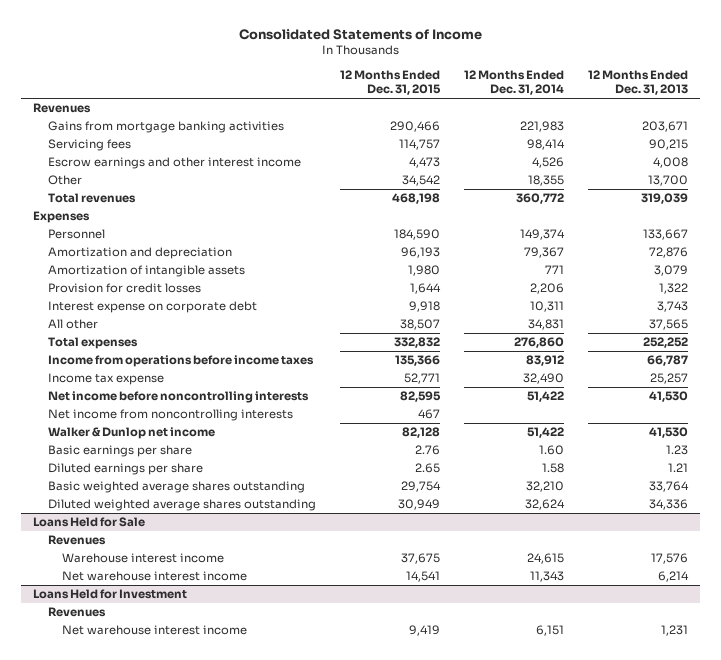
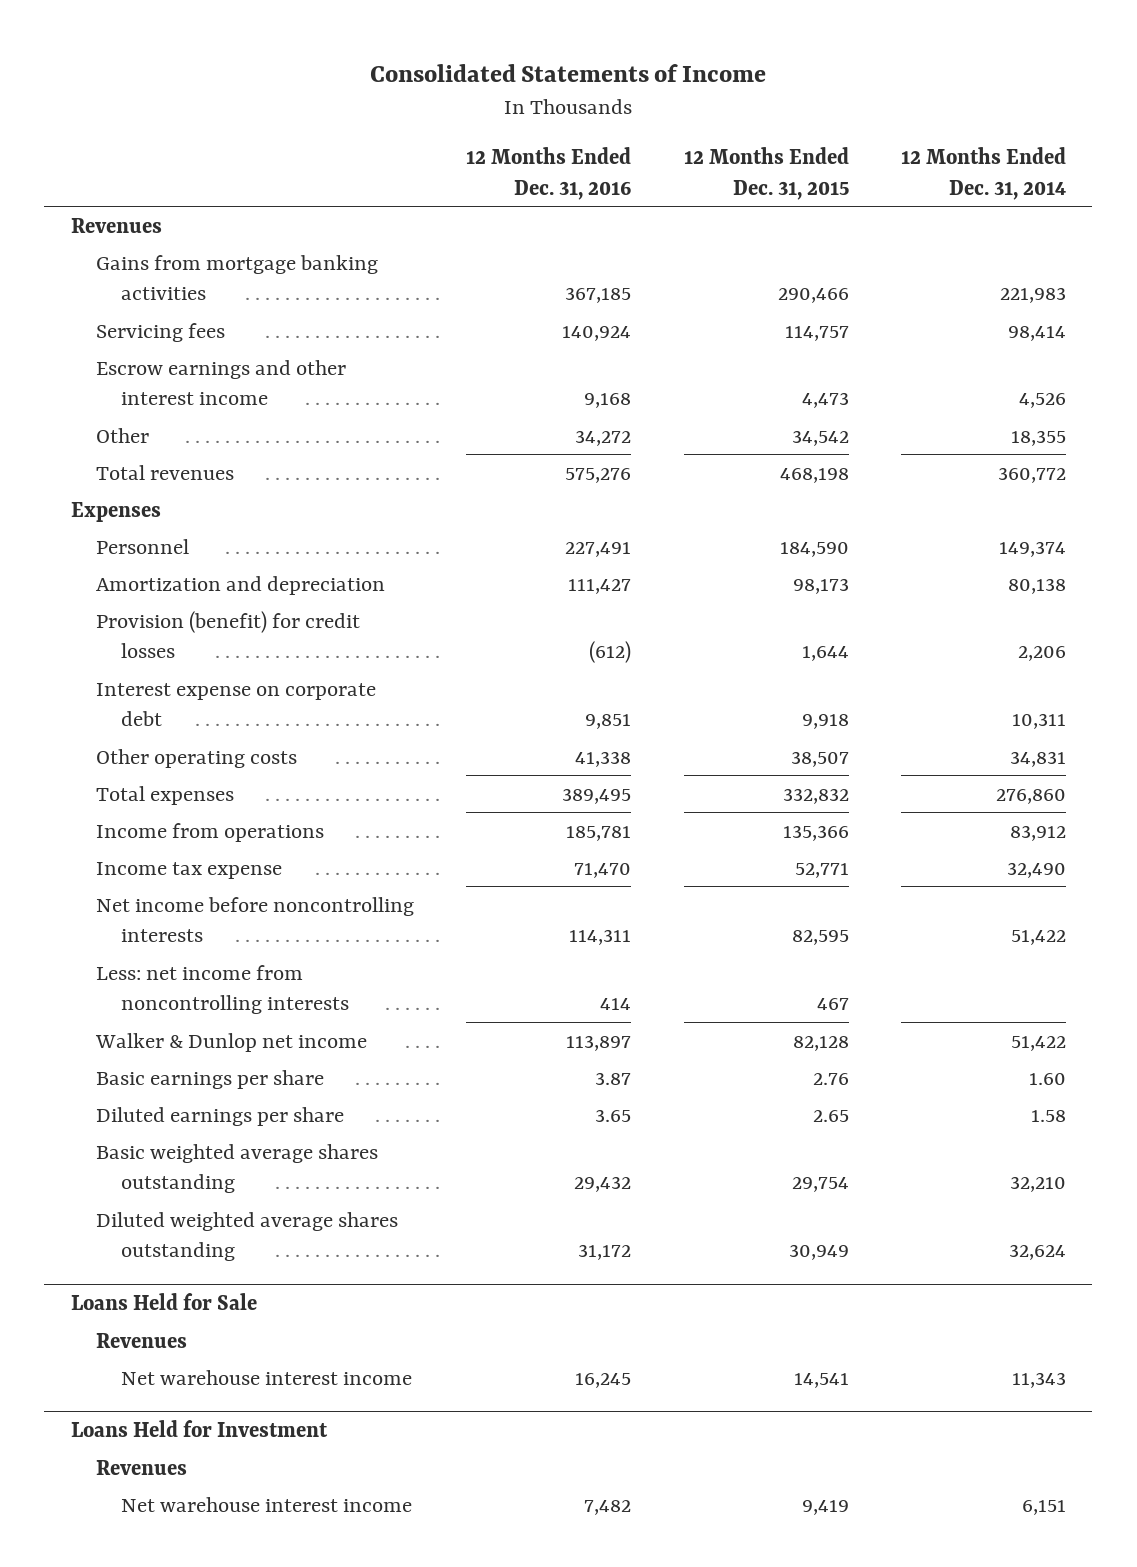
- | 12 Months Ended Dec. 31, 2015 | 12 Months Ended Dec. 31, 2014 | 12 Months Ended Dec. 31, 2013
+ | 12 Months Ended Dec. 31, 2016 | 12 Months Ended Dec. 31, 2015 | 12 Months Ended Dec. 31, 2014
- Amortization and depreciation | 96,193 | 79,367 | 72,876
- Amortization of intangible assets | 1,980 | 771 | 3,079
- Provision for credit losses | 1,644 | 2,206 | 1,322
+ Amortization and depreciation | 111,427 | 98,173 | 80,138
+ Provision (benefit) for credit losses | (612) | 1,644 | 2,206
- All other | 38,507 | 34,831 | 37,565
+ Other operating costs | 41,338 | 38,507 | 34,831
- Income from operations before income taxes | 135,366 | 83,912 | 66,787
+ Income from operations | 185,781 | 135,366 | 83,912
- Net income from noncontrolling interests | 467 | |
+ Less: net income from noncontrolling interests | 414 | 467 |
@ Loans Held for Sale
- Warehouse interest income | 37,675 | 24,615 | 17,576

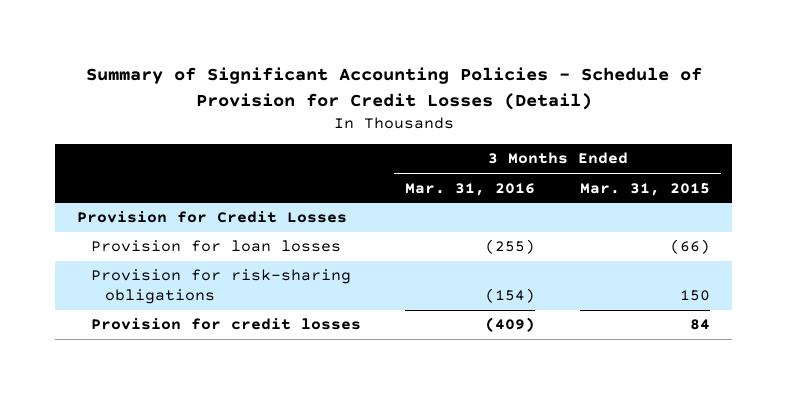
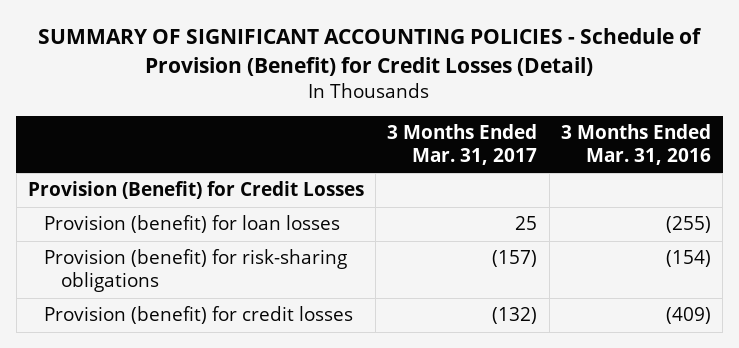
- Summary of Significant Accounting Policies - Schedule of Provision for Credit Losses (Detail)
+ SUMMARY OF SIGNIFICANT ACCOUNTING POLICIES - Schedule of Provision (Benefit) for Credit Losses (Detail)
- | 3 Months Ended Mar. 31, 2016 | 3 Months Ended Mar. 31, 2015
+ | 3 Months Ended Mar. 31, 2017 | 3 Months Ended Mar. 31, 2016
- Provision for Credit Losses
- Provision for loan losses | (255) | (66)
- Provision for risk-sharing obligations | (154) | 150
- Provision for credit losses | (409) | 84
+ Provision (Benefit) for Credit Losses
+ Provision (benefit) for loan losses | 25 | (255)
+ Provision (benefit) for risk-sharing obligations | (157) | (154)
+ Provision (benefit) for credit losses | (132) | (409)

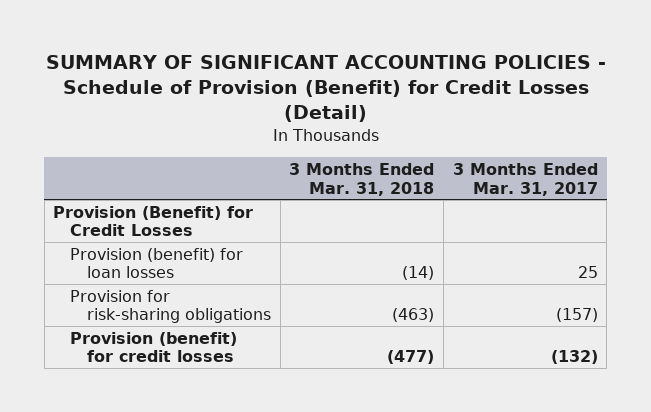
- | 3 Months Ended Mar. 31, 2017 | 3 Months Ended Mar. 31, 2016
+ | 3 Months Ended Mar. 31, 2018 | 3 Months Ended Mar. 31, 2017
- Provision (benefit) for risk-sharing obligations | (157) | (154)
+ Provision for risk-sharing obligations | (463) | (157)

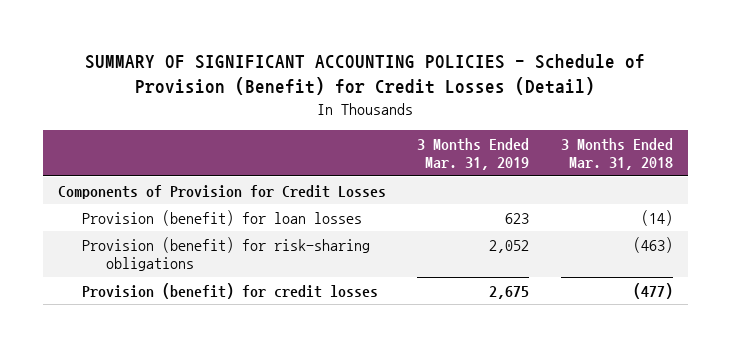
- | 3 Months Ended Mar. 31, 2018 | 3 Months Ended Mar. 31, 2017
+ | 3 Months Ended Mar. 31, 2019 | 3 Months Ended Mar. 31, 2018
- Provision (Benefit) for Credit Losses
+ Components of Provision for Credit Losses
- Provision for risk-sharing obligations | (463) | (157)
+ Provision (benefit) for risk-sharing obligations | 2,052 | (463)

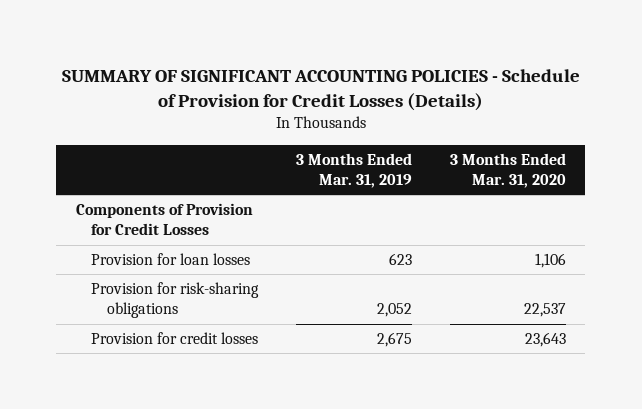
- SUMMARY OF SIGNIFICANT ACCOUNTING POLICIES - Schedule of Provision (Benefit) for Credit Losses (Detail)
+ SUMMARY OF SIGNIFICANT ACCOUNTING POLICIES - Schedule of Provision for Credit Losses (Details)
- | 3 Months Ended Mar. 31, 2019 | 3 Months Ended Mar. 31, 2018
+ | 3 Months Ended Mar. 31, 2019 | 3 Months Ended Mar. 31, 2020
- Provision (benefit) for loan losses | 623 | (14)
- Provision (benefit) for risk-sharing obligations | 2,052 | (463)
- Provision (benefit) for credit losses | 2,675 | (477)
+ Provision for loan losses | 623 | 1,106
+ Provision for risk-sharing obligations | 2,052 | 22,537
+ Provision for credit losses | 2,675 | 23,643

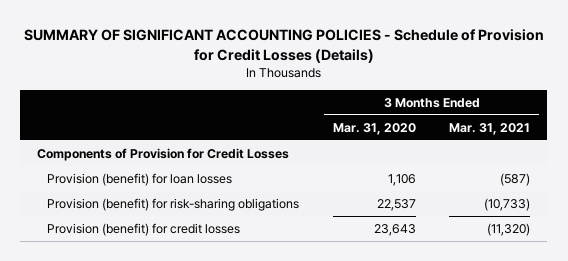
- | 3 Months Ended Mar. 31, 2019 | 3 Months Ended Mar. 31, 2020
+ | 3 Months Ended Mar. 31, 2020 | 3 Months Ended Mar. 31, 2021
- Provision for loan losses | 623 | 1,106
- Provision for risk-sharing obligations | 2,052 | 22,537
- Provision for credit losses | 2,675 | 23,643
+ Provision (benefit) for loan losses | 1,106 | (587)
+ Provision (benefit) for risk-sharing obligations | 22,537 | (10,733)
+ Provision (benefit) for credit losses | 23,643 | (11,320)

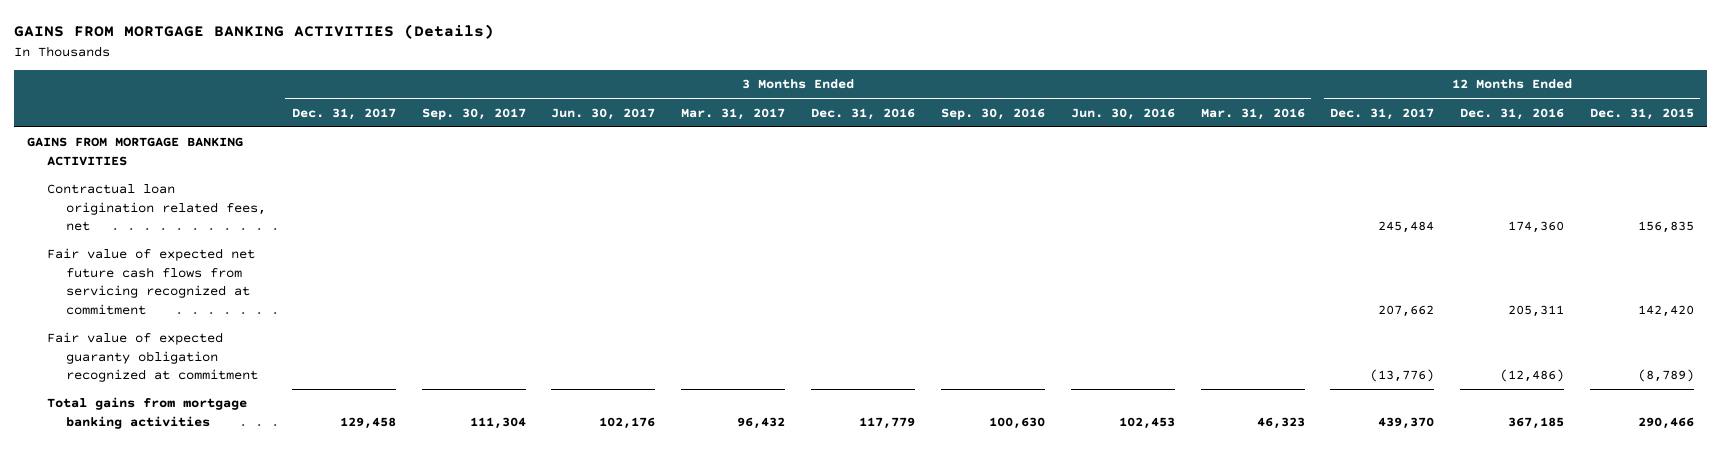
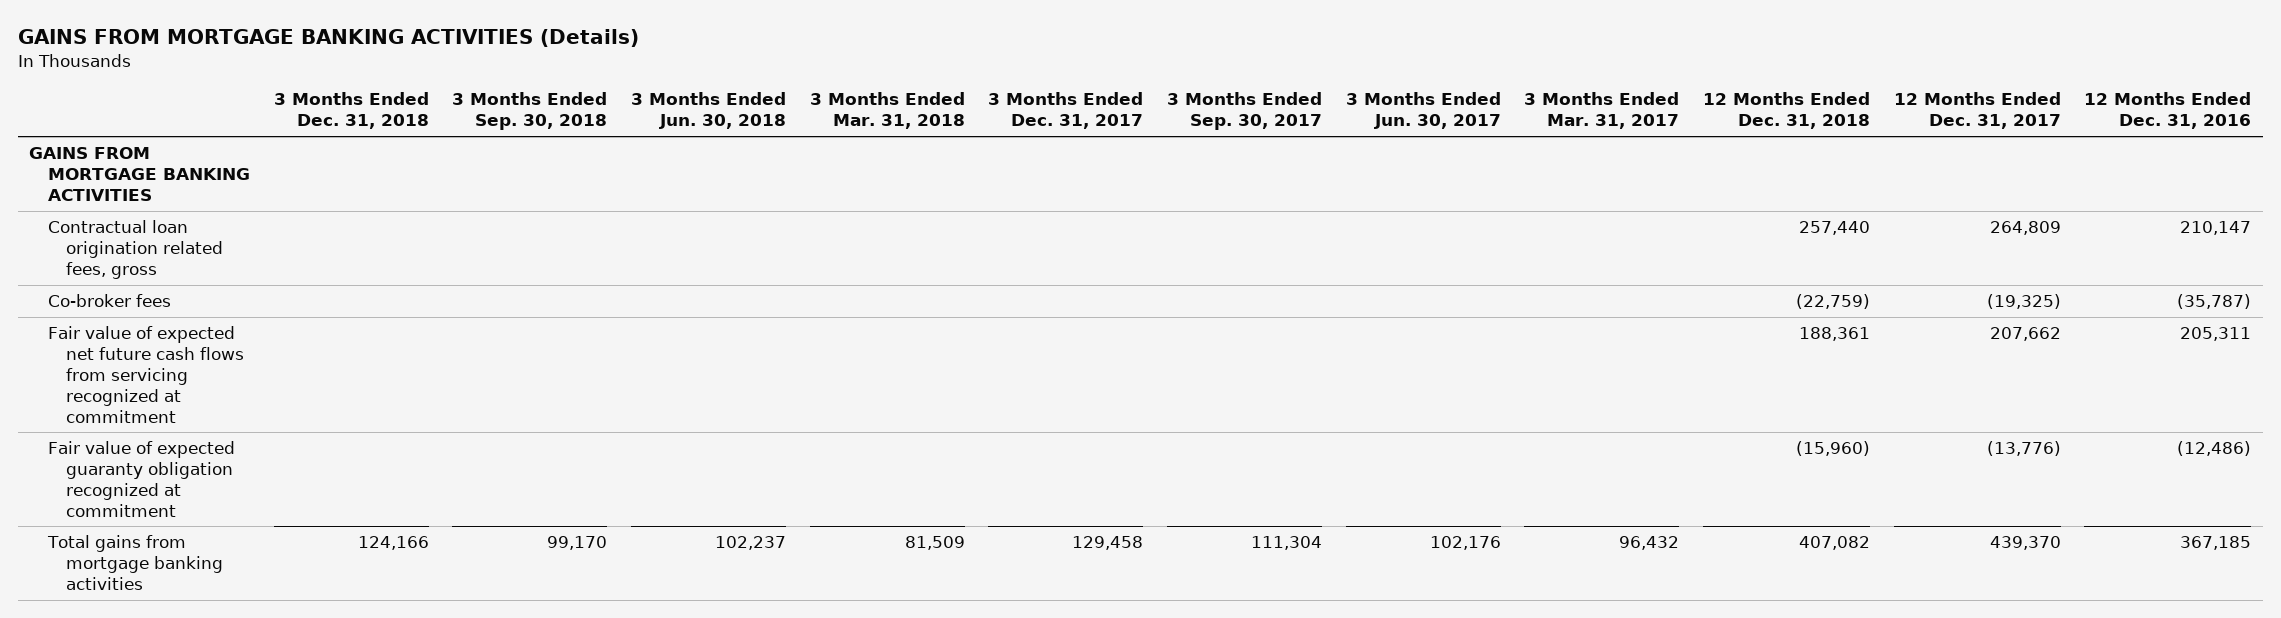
- | 3 Months Ended Dec. 31, 2017 | 3 Months Ended Sep. 30, 2017 | 3 Months Ended Jun. 30, 2017 | 3 Months Ended Mar. 31, 2017 | 3 Months Ended Dec. 31, 2016 | 3 Months Ended Sep. 30, 2016 | 3 Months Ended Jun. 30, 2016 | 3 Months Ended Mar. 31, 2016 | 12 Months Ended Dec. 31, 2017 | 12 Months Ended Dec. 31, 2016 | 12 Months Ended Dec. 31, 2015
+ | 3 Months Ended Dec. 31, 2018 | 3 Months Ended Sep. 30, 2018 | 3 Months Ended Jun. 30, 2018 | 3 Months Ended Mar. 31, 2018 | 3 Months Ended Dec. 31, 2017 | 3 Months Ended Sep. 30, 2017 | 3 Months Ended Jun. 30, 2017 | 3 Months Ended Mar. 31, 2017 | 12 Months Ended Dec. 31, 2018 | 12 Months Ended Dec. 31, 2017 | 12 Months Ended Dec. 31, 2016
- Contractual loan origination related fees, net | | | | | | | | | 245,484 | 174,360 | 156,835
+ Contractual loan origination related fees, gross | | | | | | | | | 257,440 | 264,809 | 210,147
+ Co-broker fees | | | | | | | | | (22,759) | (19,325) | (35,787)

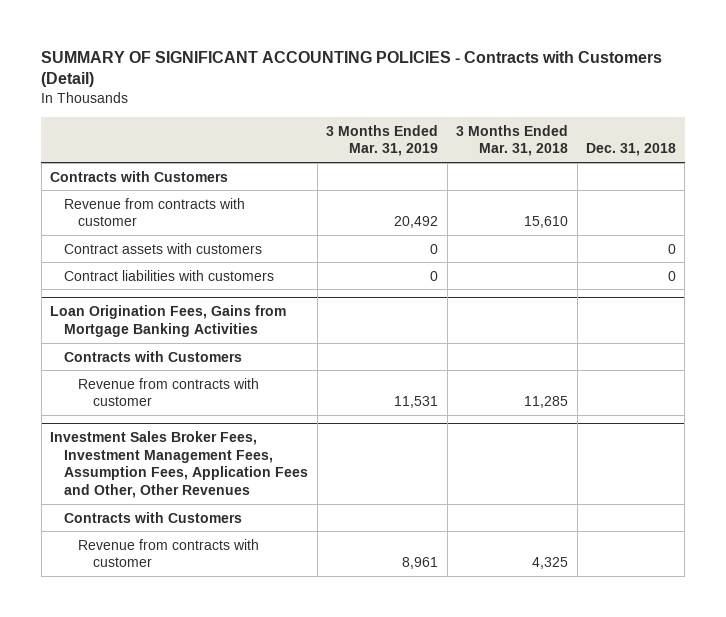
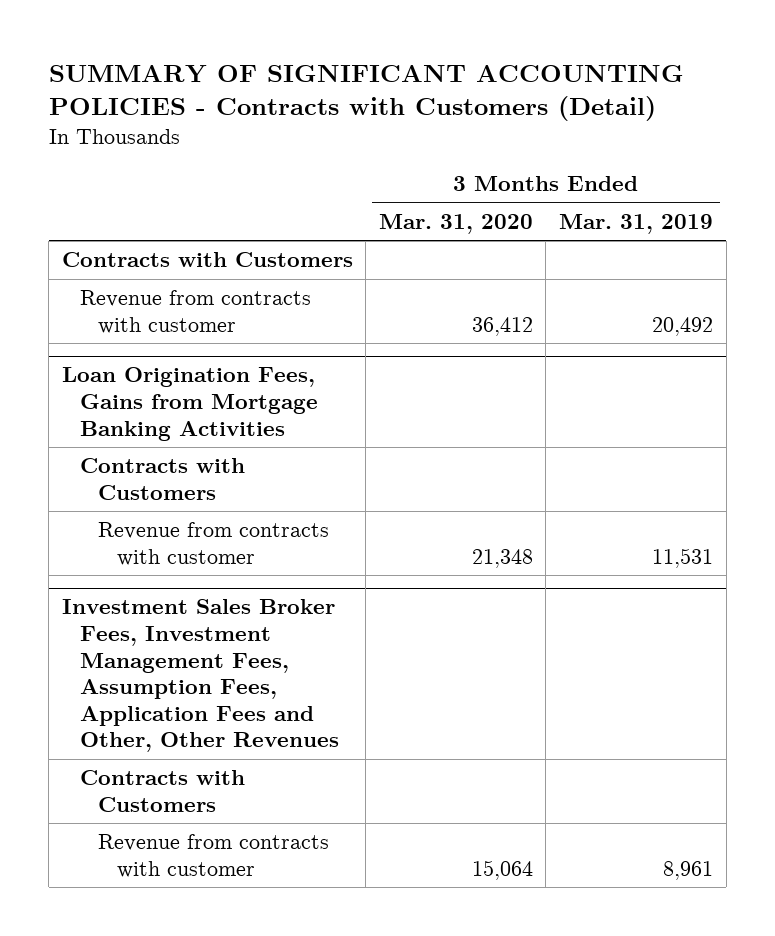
- | 3 Months Ended Mar. 31, 2019 | 3 Months Ended Mar. 31, 2018 | Dec. 31, 2018
+ | 3 Months Ended Mar. 31, 2020 | 3 Months Ended Mar. 31, 2019
- Contract assets with customers | 0 | | 0
- Contract liabilities with customers | 0 | | 0

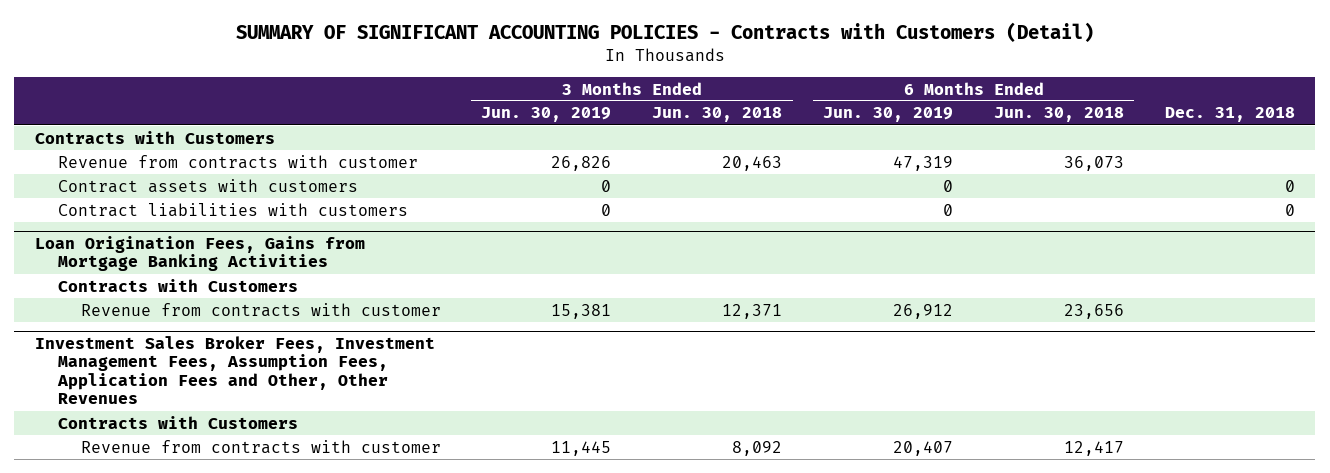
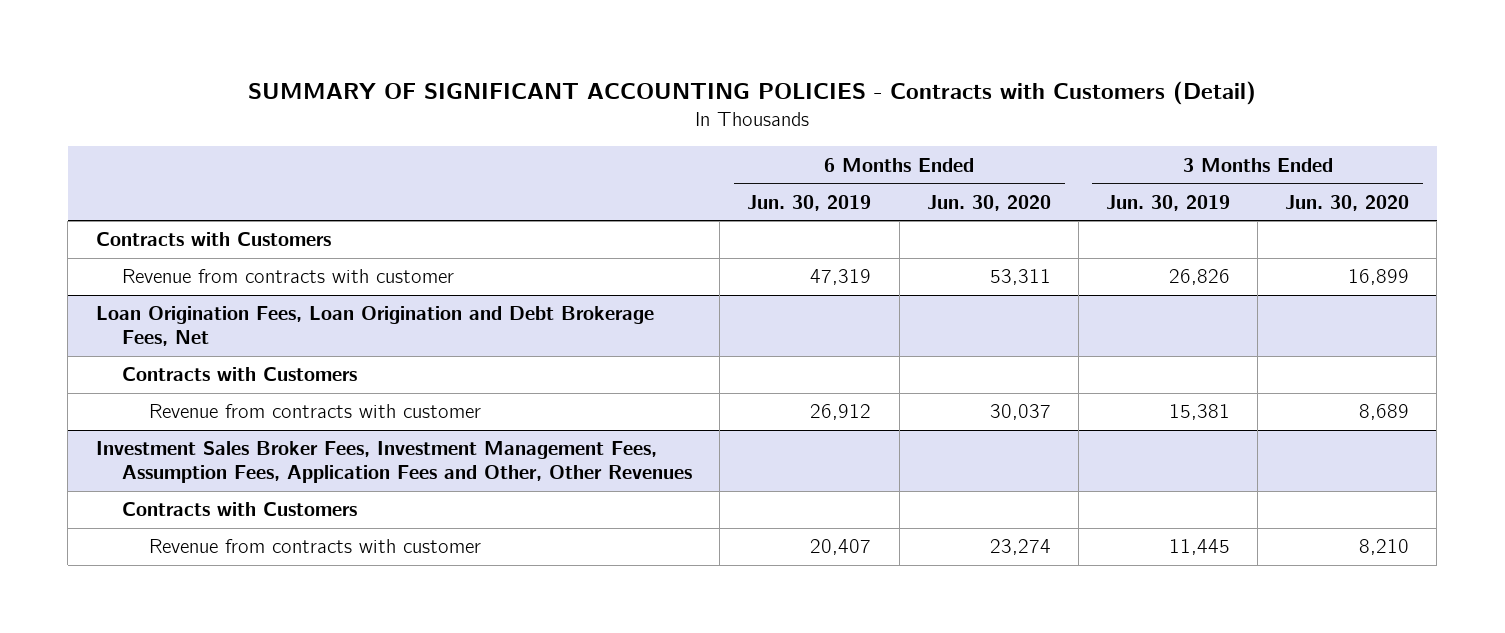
- | 3 Months Ended Jun. 30, 2019 | 3 Months Ended Jun. 30, 2018 | 6 Months Ended Jun. 30, 2019 | 6 Months Ended Jun. 30, 2018 | Dec. 31, 2018
+ | 6 Months Ended Jun. 30, 2019 | 6 Months Ended Jun. 30, 2020 | 3 Months Ended Jun. 30, 2019 | 3 Months Ended Jun. 30, 2020
- Contract assets with customers | 0 | | 0 | | 0
- Contract liabilities with customers | 0 | | 0 | | 0
- Loan Origination Fees, Gains from Mortgage Banking Activities
+ Loan Origination Fees, Loan Origination and Debt Brokerage Fees, Net

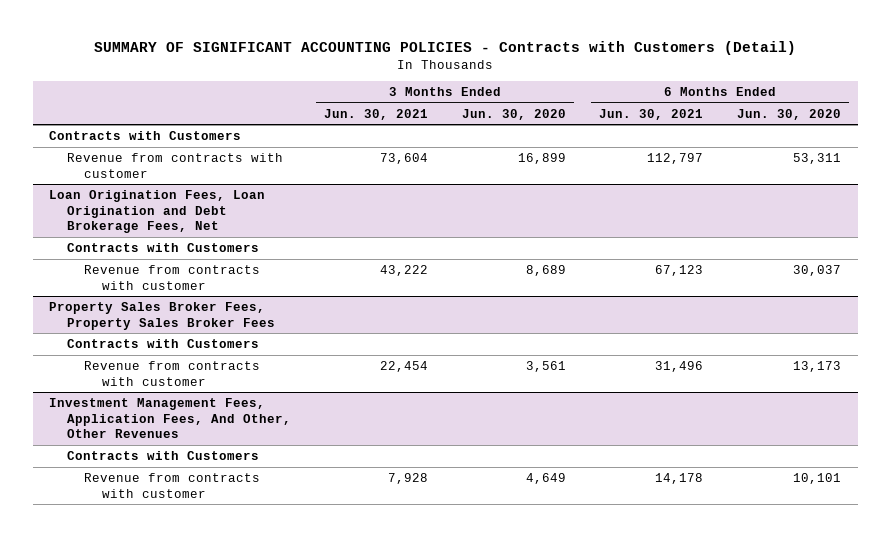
- | 6 Months Ended Jun. 30, 2019 | 6 Months Ended Jun. 30, 2020 | 3 Months Ended Jun. 30, 2019 | 3 Months Ended Jun. 30, 2020
+ | 3 Months Ended Jun. 30, 2021 | 3 Months Ended Jun. 30, 2020 | 6 Months Ended Jun. 30, 2021 | 6 Months Ended Jun. 30, 2020
- Investment Sales Broker Fees, Investment Management Fees, Assumption Fees, Application Fees and Other, Other Revenues
+ Property Sales Broker Fees, Property Sales Broker Fees
- Revenue from contracts with customer | 20,407 | 23,274 | 11,445 | 8,210
+ Revenue from contracts with customer | 22,454 | 3,561 | 31,496 | 13,173
+ Investment Management Fees, Application Fees, And Other, Other Revenues
+ Contracts with Customers
+ Revenue from contracts with customer | 7,928 | 4,649 | 14,178 | 10,101

